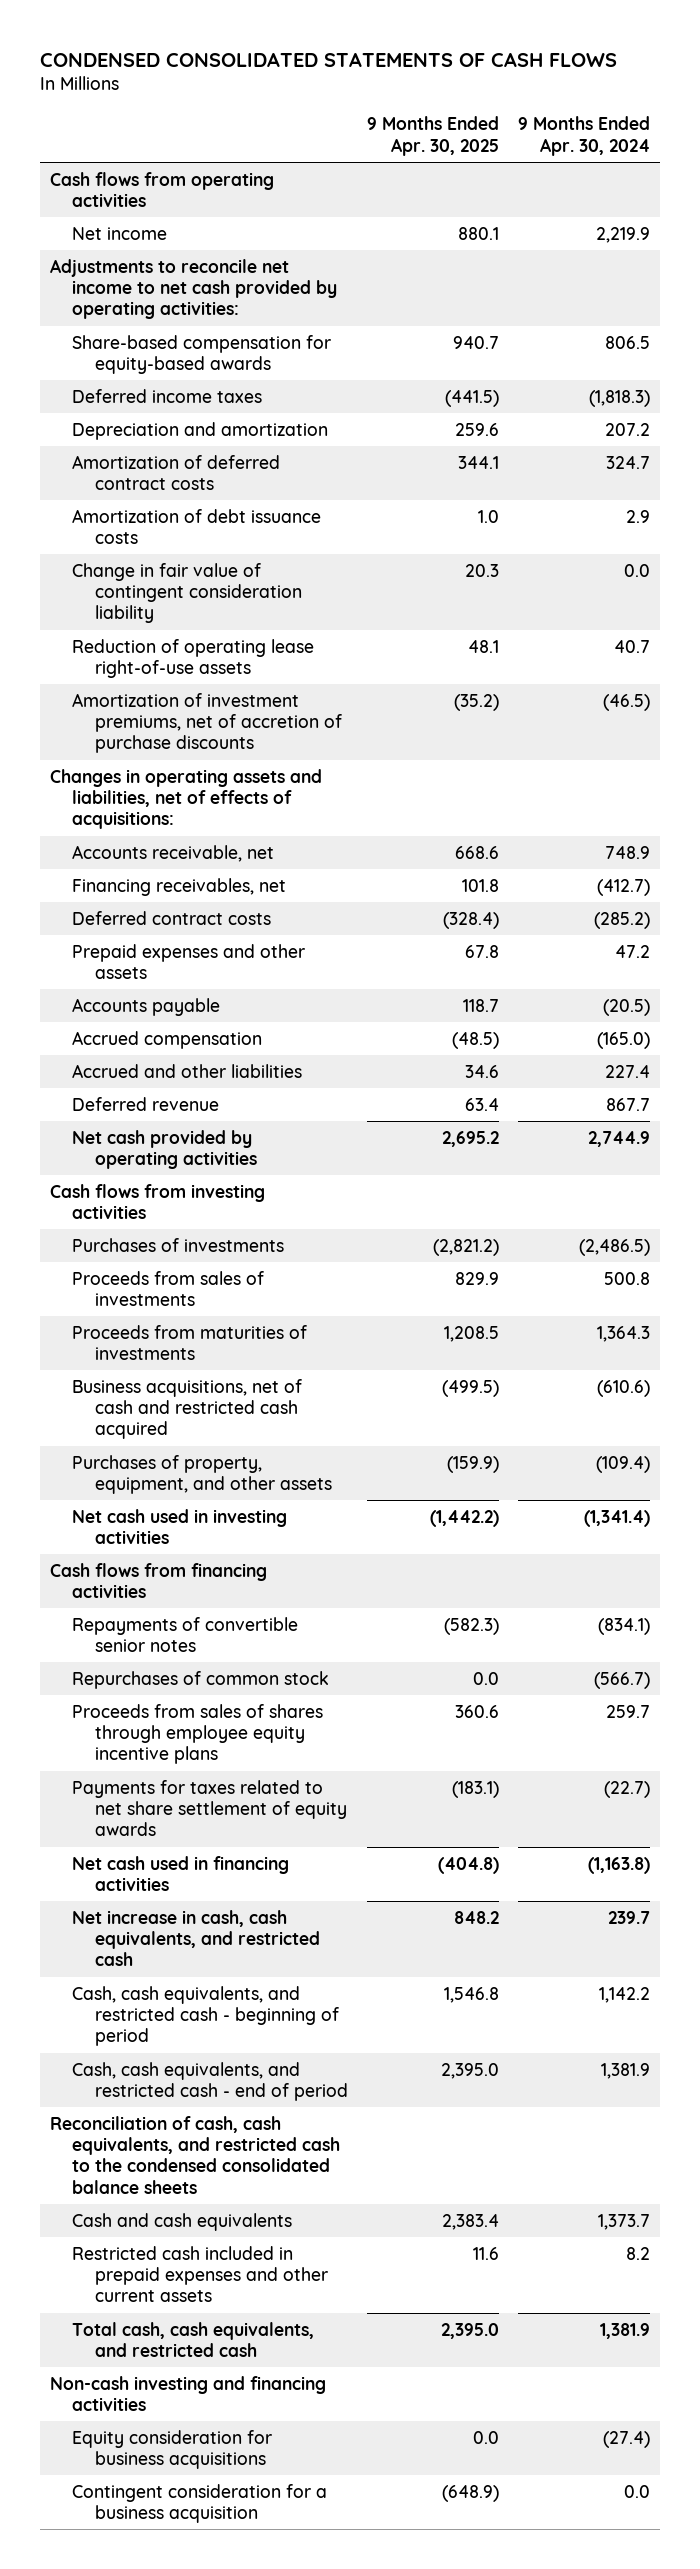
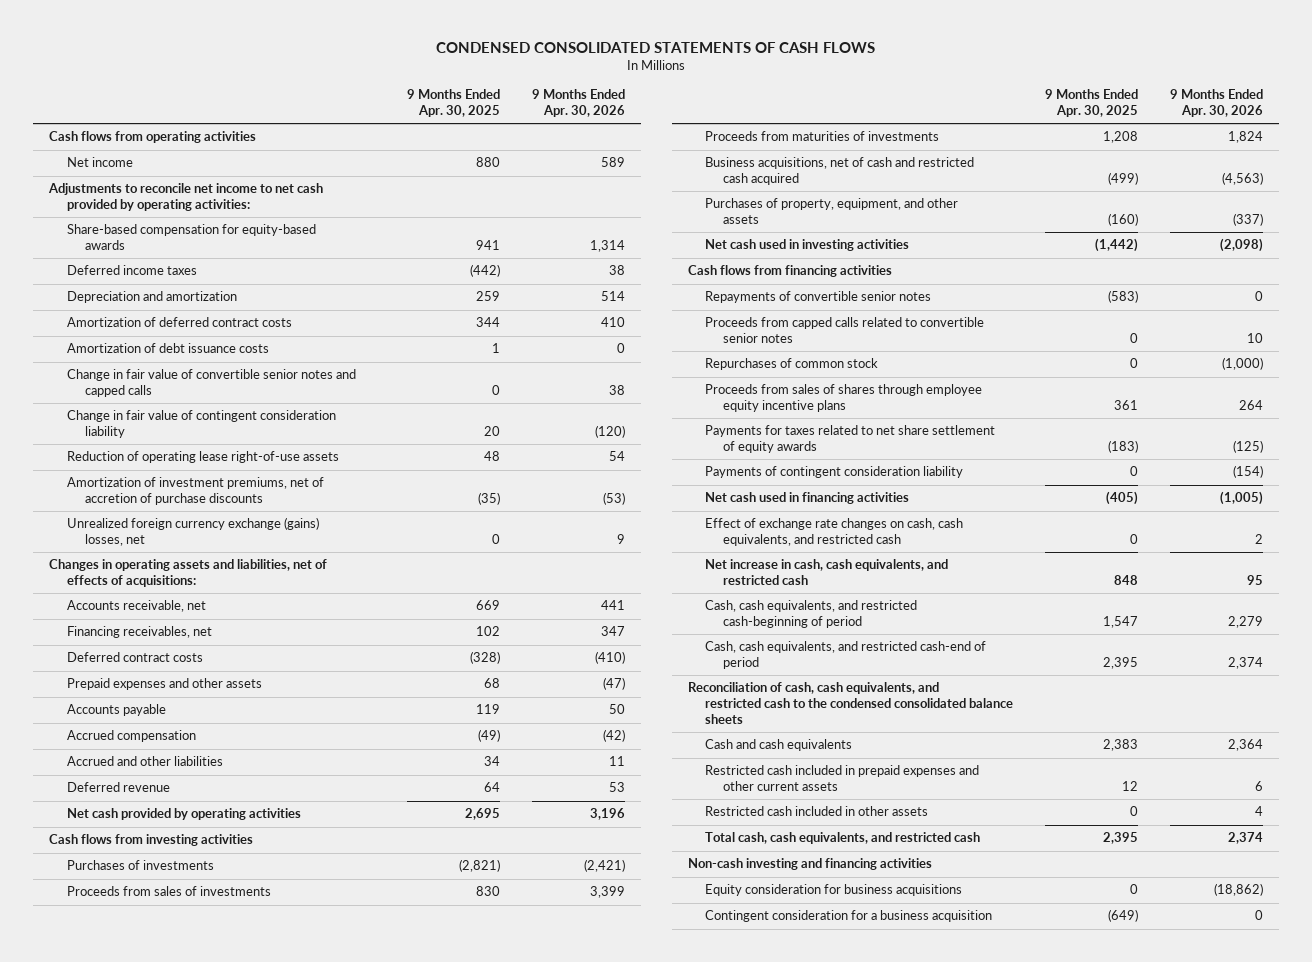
- | 9 Months Ended Apr. 30, 2025 | 9 Months Ended Apr. 30, 2024
+ | 9 Months Ended Apr. 30, 2025 | 9 Months Ended Apr. 30, 2026
- Net income | 880.1 | 2,219.9
+ Net income | 880 | 589
- Share-based compensation for equity-based awards | 940.7 | 806.5
- Deferred income taxes | (441.5) | (1,818.3)
- Depreciation and amortization | 259.6 | 207.2
- Amortization of deferred contract costs | 344.1 | 324.7
- Amortization of debt issuance costs | 1.0 | 2.9
- Change in fair value of contingent consideration liability | 20.3 | 0.0
- Reduction of operating lease right-of-use assets | 48.1 | 40.7
- Amortization of investment premiums, net of accretion of purchase discounts | (35.2) | (46.5)
+ Share-based compensation for equity-based awards | 941 | 1,314
+ Deferred income taxes | (442) | 38
+ Depreciation and amortization | 259 | 514
+ Amortization of deferred contract costs | 344 | 410
+ Amortization of debt issuance costs | 1 | 0
+ Change in fair value of convertible senior notes and capped calls | 0 | 38
+ Change in fair value of contingent consideration liability | 20 | (120)
+ Reduction of operating lease right-of-use assets | 48 | 54
+ Amortization of investment premiums, net of accretion of purchase discounts | (35) | (53)
+ Unrealized foreign currency exchange (gains) losses, net | 0 | 9
- Accounts receivable, net | 668.6 | 748.9
- Financing receivables, net | 101.8 | (412.7)
- Deferred contract costs | (328.4) | (285.2)
- Prepaid expenses and other assets | 67.8 | 47.2
- Accounts payable | 118.7 | (20.5)
- Accrued compensation | (48.5) | (165.0)
- Accrued and other liabilities | 34.6 | 227.4
- Deferred revenue | 63.4 | 867.7
- Net cash provided by operating activities | 2,695.2 | 2,744.9
+ Accounts receivable, net | 669 | 441
+ Financing receivables, net | 102 | 347
+ Deferred contract costs | (328) | (410)
+ Prepaid expenses and other assets | 68 | (47)
+ Accounts payable | 119 | 50
+ Accrued compensation | (49) | (42)
+ Accrued and other liabilities | 34 | 11
+ Deferred revenue | 64 | 53
+ Net cash provided by operating activities | 2,695 | 3,196
- Purchases of investments | (2,821.2) | (2,486.5)
- Proceeds from sales of investments | 829.9 | 500.8
- Proceeds from maturities of investments | 1,208.5 | 1,364.3
- Business acquisitions, net of cash and restricted cash acquired | (499.5) | (610.6)
- Purchases of property, equipment, and other assets | (159.9) | (109.4)
- Net cash used in investing activities | (1,442.2) | (1,341.4)
+ Purchases of investments | (2,821) | (2,421)
+ Proceeds from sales of investments | 830 | 3,399
+ Proceeds from maturities of investments | 1,208 | 1,824
+ Business acquisitions, net of cash and restricted cash acquired | (499) | (4,563)
+ Purchases of property, equipment, and other assets | (160) | (337)
+ Net cash used in investing activities | (1,442) | (2,098)
- Repayments of convertible senior notes | (582.3) | (834.1)
- Repurchases of common stock | 0.0 | (566.7)
- Proceeds from sales of shares through employee equity incentive plans | 360.6 | 259.7
- Payments for taxes related to net share settlement of equity awards | (183.1) | (22.7)
- Net cash used in financing activities | (404.8) | (1,163.8)
- Net increase in cash, cash equivalents, and restricted cash | 848.2 | 239.7
- Cash, cash equivalents, and restricted cash - beginning of period | 1,546.8 | 1,142.2
- Cash, cash equivalents, and restricted cash - end of period | 2,395.0 | 1,381.9
+ Repayments of convertible senior notes | (583) | 0
+ Proceeds from capped calls related to convertible senior notes | 0 | 10
+ Repurchases of common stock | 0 | (1,000)
+ Proceeds from sales of shares through employee equity incentive plans | 361 | 264
+ Payments for taxes related to net share settlement of equity awards | (183) | (125)
+ Payments of contingent consideration liability | 0 | (154)
+ Net cash used in financing activities | (405) | (1,005)
+ Effect of exchange rate changes on cash, cash equivalents, and restricted cash | 0 | 2
+ Net increase in cash, cash equivalents, and restricted cash | 848 | 95
+ Cash, cash equivalents, and restricted cash-beginning of period | 1,547 | 2,279
+ Cash, cash equivalents, and restricted cash-end of period | 2,395 | 2,374
- Cash and cash equivalents | 2,383.4 | 1,373.7
- Restricted cash included in prepaid expenses and other current assets | 11.6 | 8.2
- Total cash, cash equivalents, and restricted cash | 2,395.0 | 1,381.9
+ Cash and cash equivalents | 2,383 | 2,364
+ Restricted cash included in prepaid expenses and other current assets | 12 | 6
+ Restricted cash included in other assets | 0 | 4
+ Total cash, cash equivalents, and restricted cash | 2,395 | 2,374
- Equity consideration for business acquisitions | 0.0 | (27.4)
- Contingent consideration for a business acquisition | (648.9) | 0.0
+ Equity consideration for business acquisitions | 0 | (18,862)
+ Contingent consideration for a business acquisition | (649) | 0

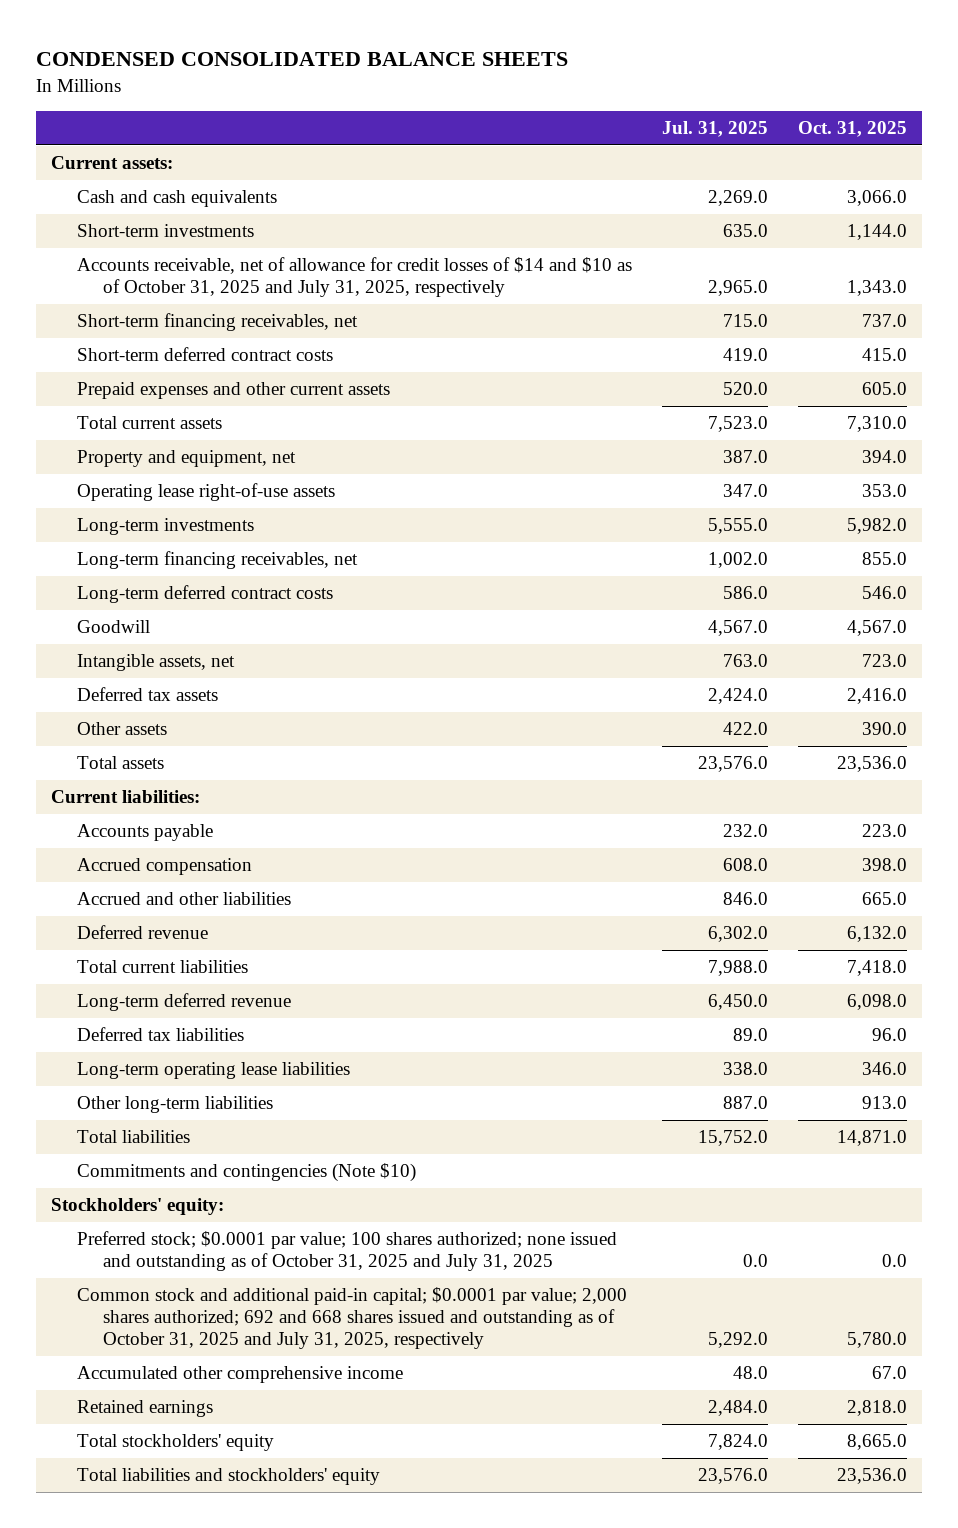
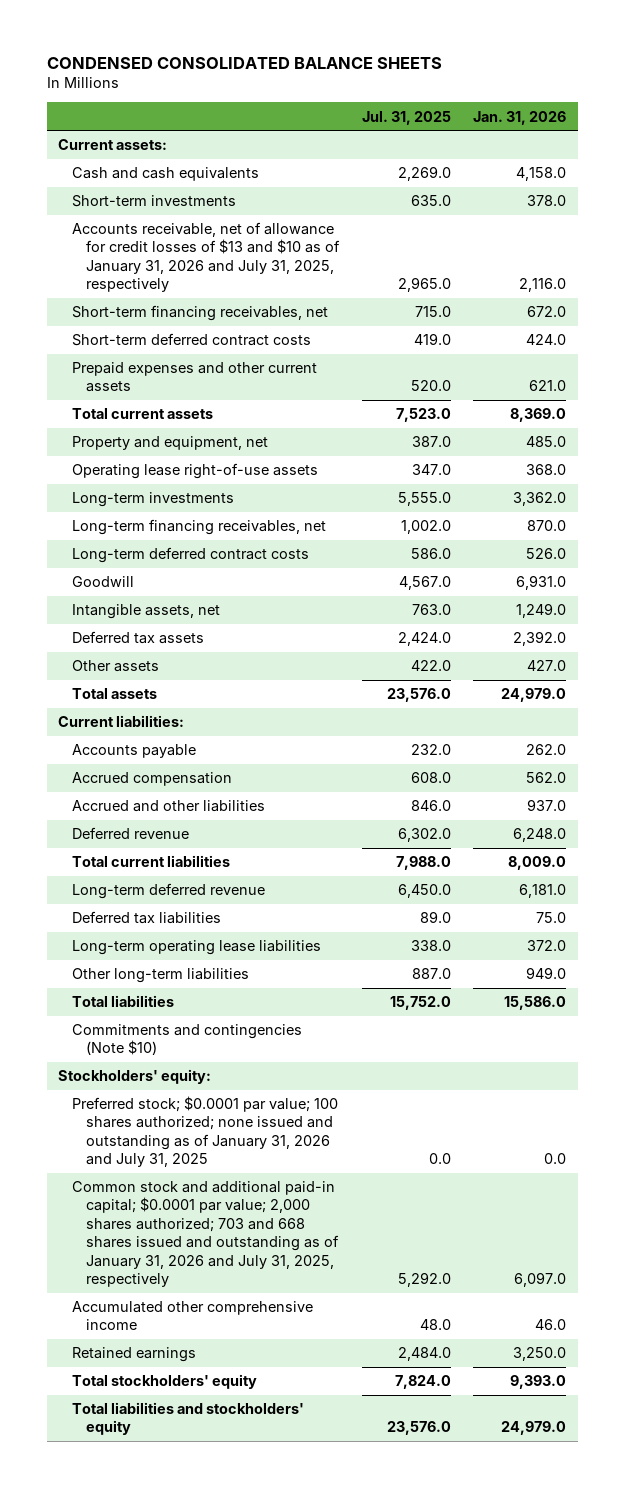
- | Jul. 31, 2025 | Oct. 31, 2025
+ | Jul. 31, 2025 | Jan. 31, 2026
- Accounts receivable, net of allowance for credit losses of $14 and $10 as of October 31, 2025 and July 31, 2025, respectively | 2,965.0 | 1,343.0
+ Accounts receivable, net of allowance for credit losses of $13 and $10 as of January 31, 2026 and July 31, 2025, respectively | 2,965.0 | 2,116.0
- Preferred stock; $0.0001 par value; 100 shares authorized; none issued and outstanding as of October 31, 2025 and July 31, 2025 | 0.0 | 0.0
- Common stock and additional paid-in capital; $0.0001 par value; 2,000 shares authorized; 692 and 668 shares issued and outstanding as of October 31, 2025 and July 31, 2025, respectively | 5,292.0 | 5,780.0
+ Preferred stock; $0.0001 par value; 100 shares authorized; none issued and outstanding as of January 31, 2026 and July 31, 2025 | 0.0 | 0.0
+ Common stock and additional paid-in capital; $0.0001 par value; 2,000 shares authorized; 703 and 668 shares issued and outstanding as of January 31, 2026 and July 31, 2025, respectively | 5,292.0 | 6,097.0

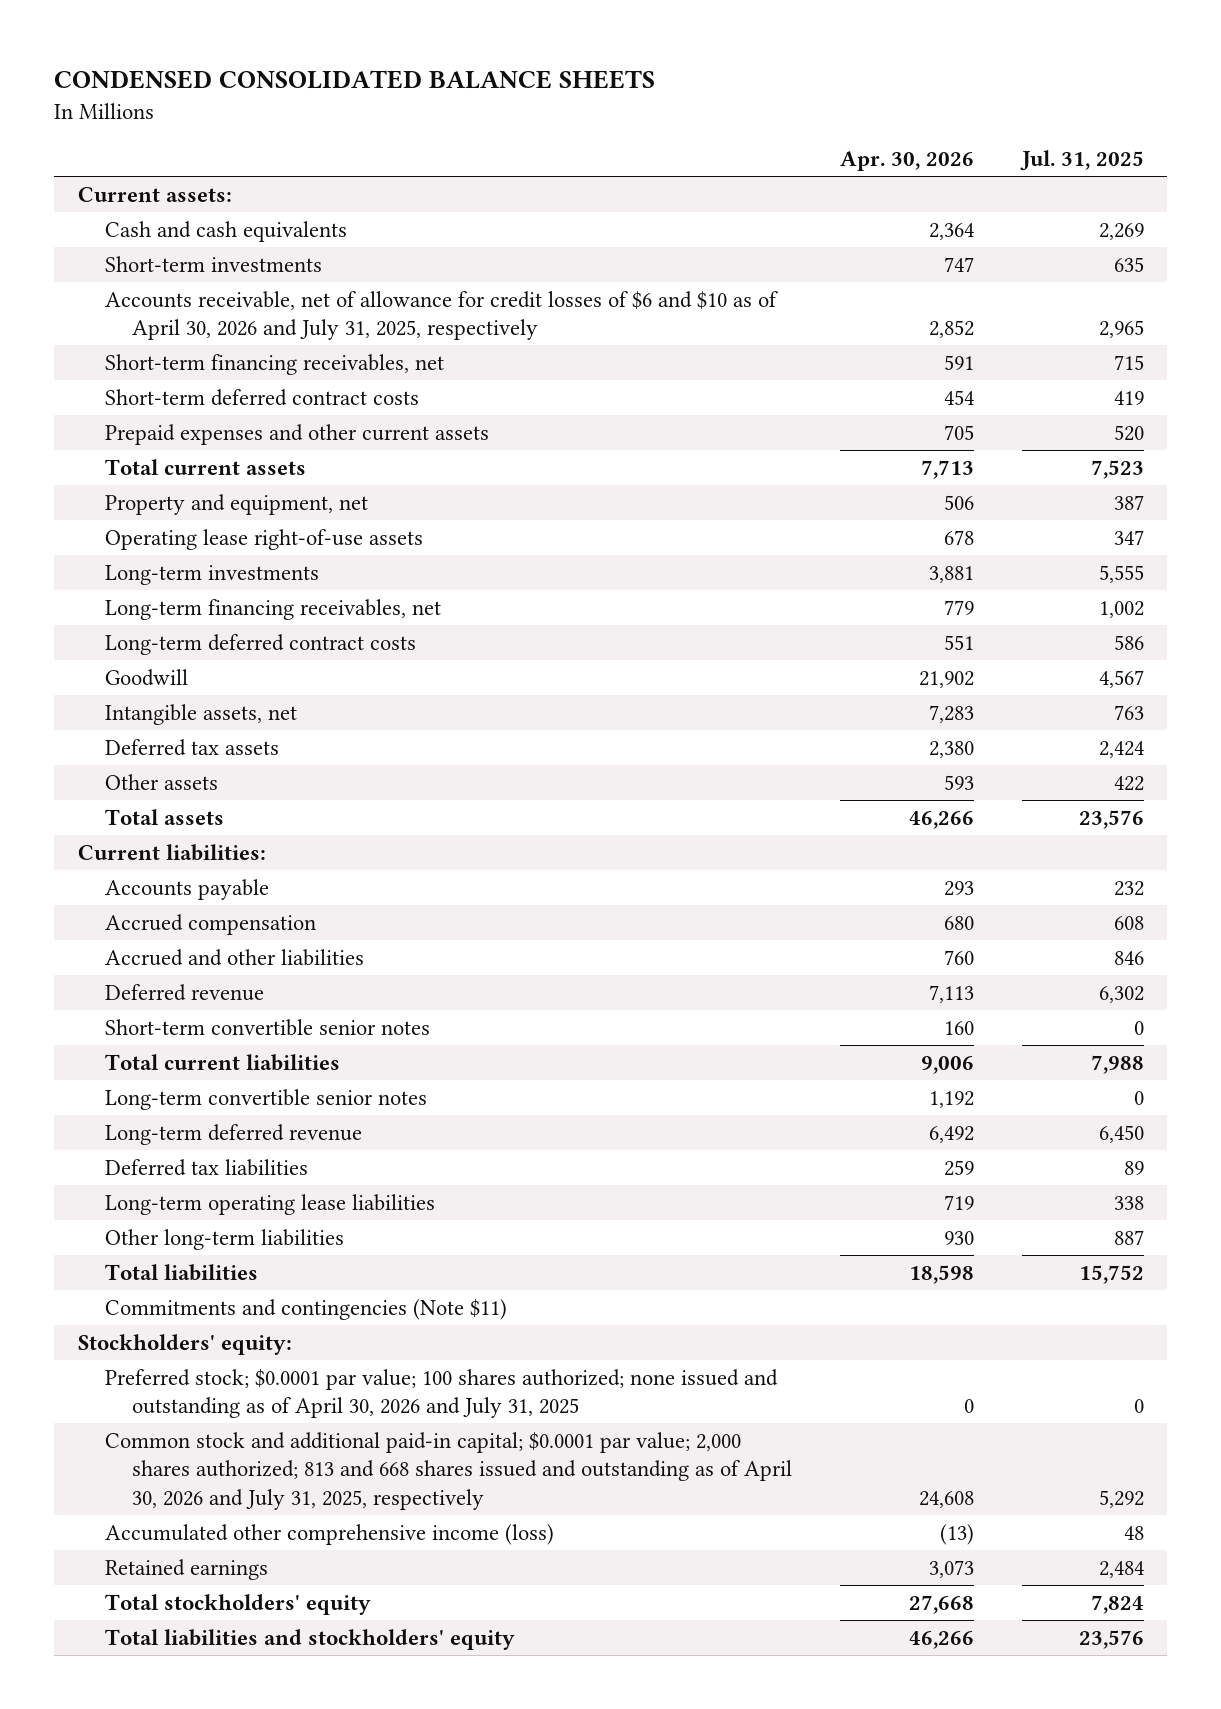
- | Jul. 31, 2025 | Jan. 31, 2026
+ | Apr. 30, 2026 | Jul. 31, 2025
- Cash and cash equivalents | 2,269.0 | 4,158.0
- Short-term investments | 635.0 | 378.0
- Accounts receivable, net of allowance for credit losses of $13 and $10 as of January 31, 2026 and July 31, 2025, respectively | 2,965.0 | 2,116.0
- Short-term financing receivables, net | 715.0 | 672.0
- Short-term deferred contract costs | 419.0 | 424.0
- Prepaid expenses and other current assets | 520.0 | 621.0
- Total current assets | 7,523.0 | 8,369.0
- Property and equipment, net | 387.0 | 485.0
- Operating lease right-of-use assets | 347.0 | 368.0
- Long-term investments | 5,555.0 | 3,362.0
- Long-term financing receivables, net | 1,002.0 | 870.0
- Long-term deferred contract costs | 586.0 | 526.0
- Goodwill | 4,567.0 | 6,931.0
- Intangible assets, net | 763.0 | 1,249.0
- Deferred tax assets | 2,424.0 | 2,392.0
- Other assets | 422.0 | 427.0
- Total assets | 23,576.0 | 24,979.0
+ Cash and cash equivalents | 2,364 | 2,269
+ Short-term investments | 747 | 635
+ Accounts receivable, net of allowance for credit losses of $6 and $10 as of April 30, 2026 and July 31, 2025, respectively | 2,852 | 2,965
+ Short-term financing receivables, net | 591 | 715
+ Short-term deferred contract costs | 454 | 419
+ Prepaid expenses and other current assets | 705 | 520
+ Total current assets | 7,713 | 7,523
+ Property and equipment, net | 506 | 387
+ Operating lease right-of-use assets | 678 | 347
+ Long-term investments | 3,881 | 5,555
+ Long-term financing receivables, net | 779 | 1,002
+ Long-term deferred contract costs | 551 | 586
+ Goodwill | 21,902 | 4,567
+ Intangible assets, net | 7,283 | 763
+ Deferred tax assets | 2,380 | 2,424
+ Other assets | 593 | 422
+ Total assets | 46,266 | 23,576
- Accounts payable | 232.0 | 262.0
- Accrued compensation | 608.0 | 562.0
- Accrued and other liabilities | 846.0 | 937.0
- Deferred revenue | 6,302.0 | 6,248.0
- Total current liabilities | 7,988.0 | 8,009.0
- Long-term deferred revenue | 6,450.0 | 6,181.0
- Deferred tax liabilities | 89.0 | 75.0
- Long-term operating lease liabilities | 338.0 | 372.0
- Other long-term liabilities | 887.0 | 949.0
- Total liabilities | 15,752.0 | 15,586.0
- Commitments and contingencies (Note $10)
+ Accounts payable | 293 | 232
+ Accrued compensation | 680 | 608
+ Accrued and other liabilities | 760 | 846
+ Deferred revenue | 7,113 | 6,302
+ Short-term convertible senior notes | 160 | 0
+ Total current liabilities | 9,006 | 7,988
+ Long-term convertible senior notes | 1,192 | 0
+ Long-term deferred revenue | 6,492 | 6,450
+ Deferred tax liabilities | 259 | 89
+ Long-term operating lease liabilities | 719 | 338
+ Other long-term liabilities | 930 | 887
+ Total liabilities | 18,598 | 15,752
+ Commitments and contingencies (Note $11)
- Preferred stock; $0.0001 par value; 100 shares authorized; none issued and outstanding as of January 31, 2026 and July 31, 2025 | 0.0 | 0.0
- Common stock and additional paid-in capital; $0.0001 par value; 2,000 shares authorized; 703 and 668 shares issued and outstanding as of January 31, 2026 and July 31, 2025, respectively | 5,292.0 | 6,097.0
- Accumulated other comprehensive income | 48.0 | 46.0
- Retained earnings | 2,484.0 | 3,250.0
- Total stockholders' equity | 7,824.0 | 9,393.0
- Total liabilities and stockholders' equity | 23,576.0 | 24,979.0
+ Preferred stock; $0.0001 par value; 100 shares authorized; none issued and outstanding as of April 30, 2026 and July 31, 2025 | 0 | 0
+ Common stock and additional paid-in capital; $0.0001 par value; 2,000 shares authorized; 813 and 668 shares issued and outstanding as of April 30, 2026 and July 31, 2025, respectively | 24,608 | 5,292
+ Accumulated other comprehensive income (loss) | (13) | 48
+ Retained earnings | 3,073 | 2,484
+ Total stockholders' equity | 27,668 | 7,824
+ Total liabilities and stockholders' equity | 46,266 | 23,576

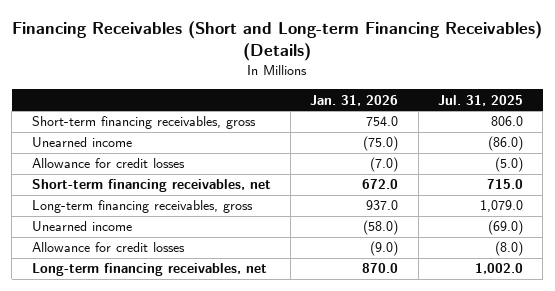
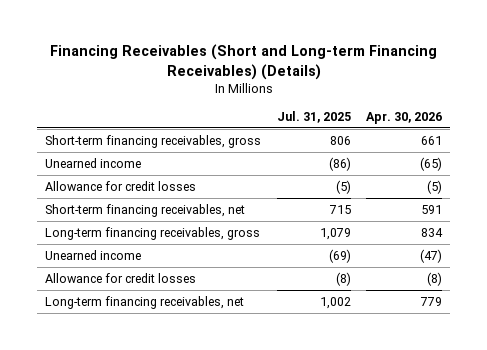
- | Jan. 31, 2026 | Jul. 31, 2025
+ | Jul. 31, 2025 | Apr. 30, 2026
- Short-term financing receivables, gross | 754.0 | 806.0
- Unearned income | (75.0) | (86.0)
- Allowance for credit losses | (7.0) | (5.0)
- Short-term financing receivables, net | 672.0 | 715.0
- Long-term financing receivables, gross | 937.0 | 1,079.0
- Unearned income | (58.0) | (69.0)
- Allowance for credit losses | (9.0) | (8.0)
- Long-term financing receivables, net | 870.0 | 1,002.0
+ Short-term financing receivables, gross | 806 | 661
+ Unearned income | (86) | (65)
+ Allowance for credit losses | (5) | (5)
+ Short-term financing receivables, net | 715 | 591
+ Long-term financing receivables, gross | 1,079 | 834
+ Unearned income | (69) | (47)
+ Allowance for credit losses | (8) | (8)
+ Long-term financing receivables, net | 1,002 | 779

